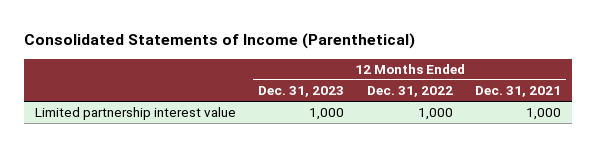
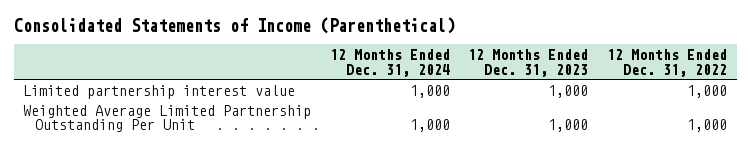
- | 12 Months Ended Dec. 31, 2023 | 12 Months Ended Dec. 31, 2022 | 12 Months Ended Dec. 31, 2021
+ | 12 Months Ended Dec. 31, 2024 | 12 Months Ended Dec. 31, 2023 | 12 Months Ended Dec. 31, 2022
+ Weighted Average Limited Partnership Outstanding Per Unit | 1,000 | 1,000 | 1,000

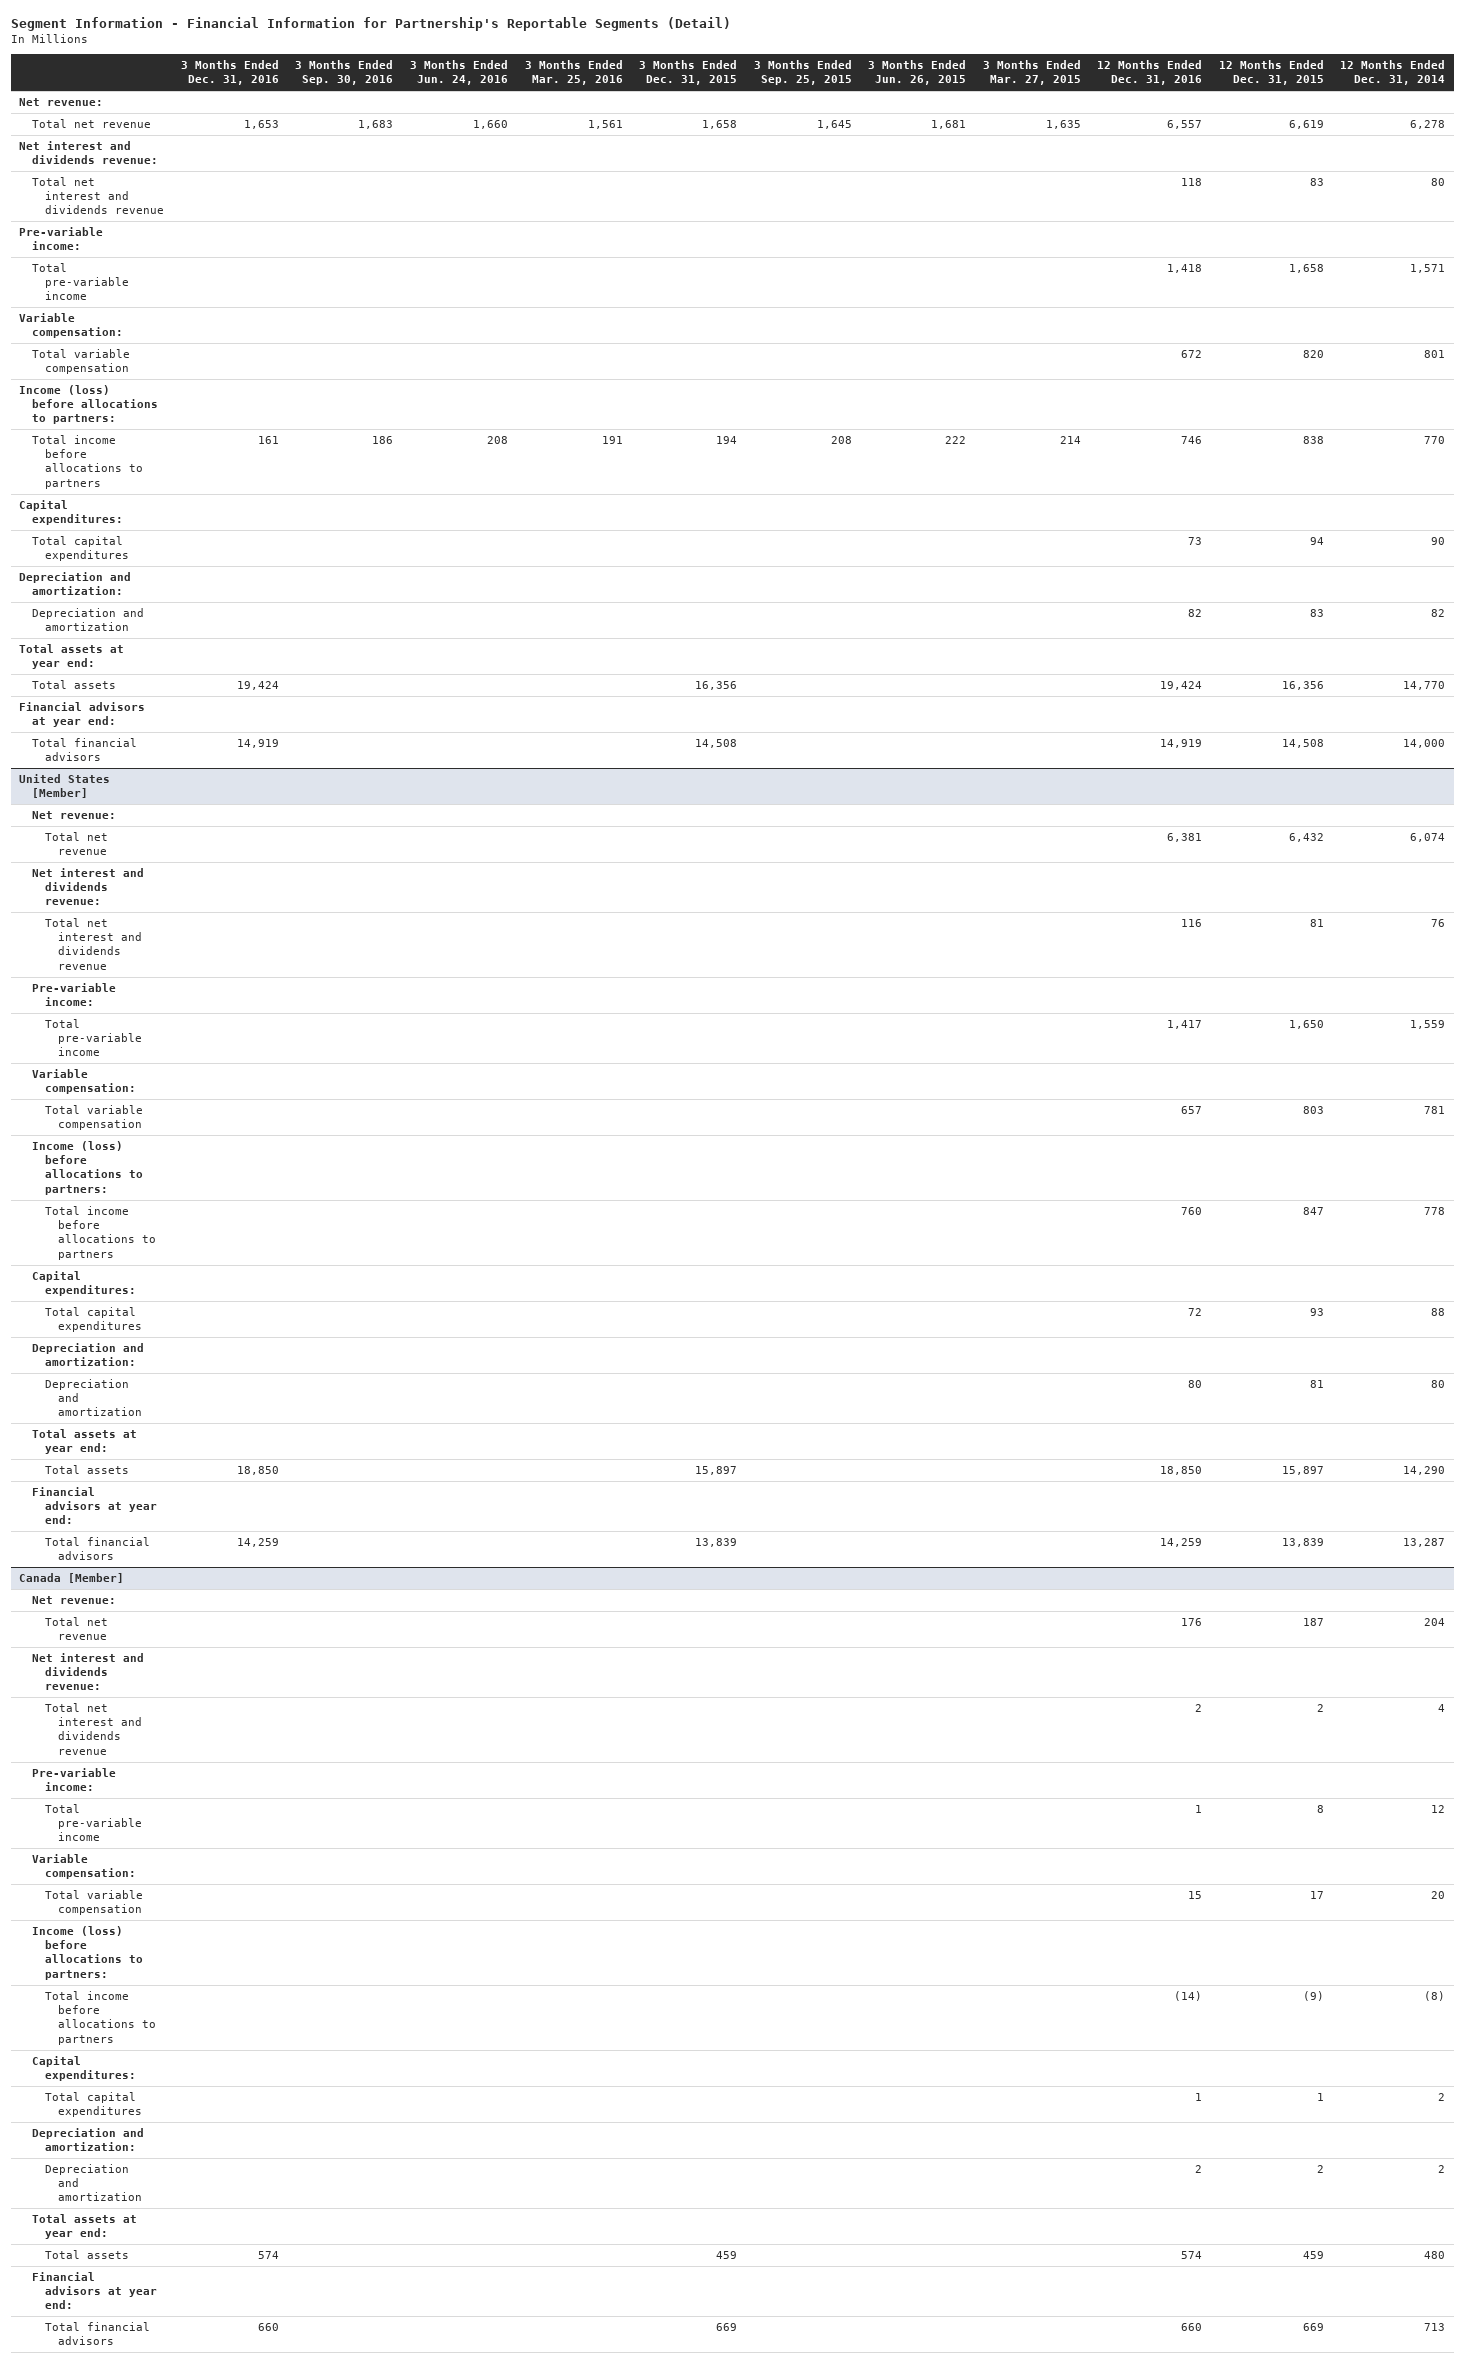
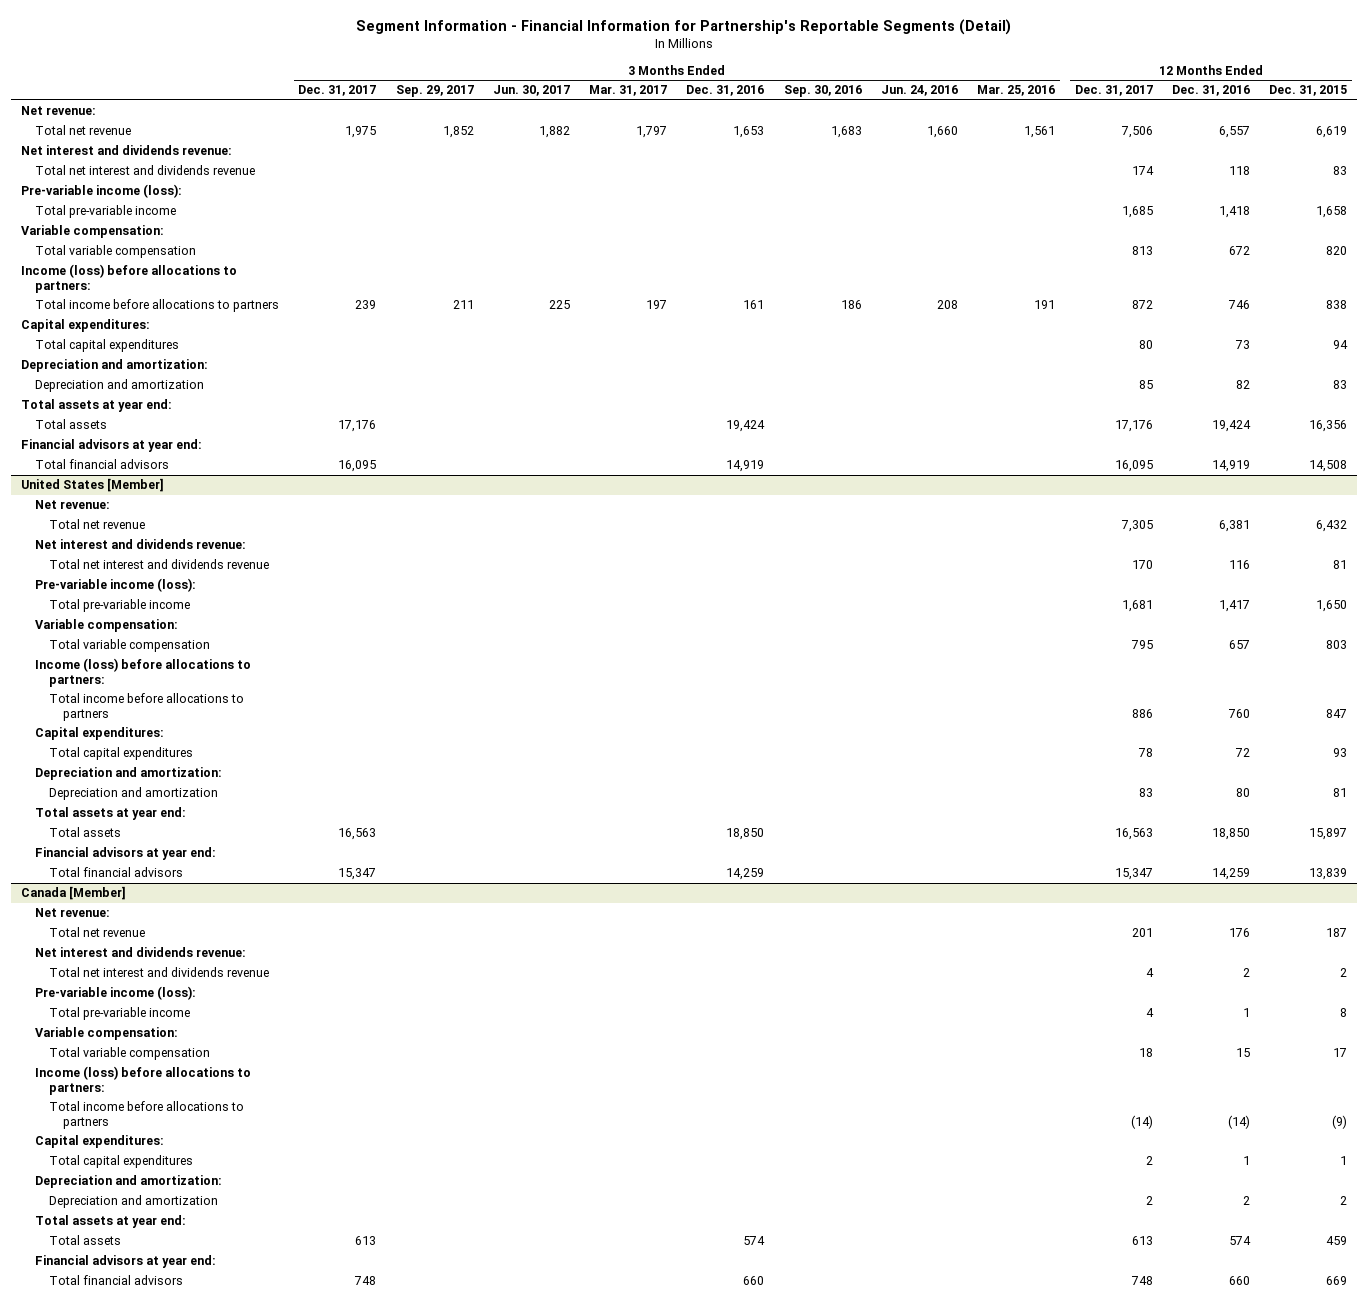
- | 3 Months Ended Dec. 31, 2016 | 3 Months Ended Sep. 30, 2016 | 3 Months Ended Jun. 24, 2016 | 3 Months Ended Mar. 25, 2016 | 3 Months Ended Dec. 31, 2015 | 3 Months Ended Sep. 25, 2015 | 3 Months Ended Jun. 26, 2015 | 3 Months Ended Mar. 27, 2015 | 12 Months Ended Dec. 31, 2016 | 12 Months Ended Dec. 31, 2015 | 12 Months Ended Dec. 31, 2014
+ | 3 Months Ended Dec. 31, 2017 | 3 Months Ended Sep. 29, 2017 | 3 Months Ended Jun. 30, 2017 | 3 Months Ended Mar. 31, 2017 | 3 Months Ended Dec. 31, 2016 | 3 Months Ended Sep. 30, 2016 | 3 Months Ended Jun. 24, 2016 | 3 Months Ended Mar. 25, 2016 | 12 Months Ended Dec. 31, 2017 | 12 Months Ended Dec. 31, 2016 | 12 Months Ended Dec. 31, 2015
- Pre-variable income:
+ Pre-variable income (loss):
@ United States [Member]
- Pre-variable income:
+ Pre-variable income (loss):
@ Canada [Member]
- Pre-variable income:
+ Pre-variable income (loss):

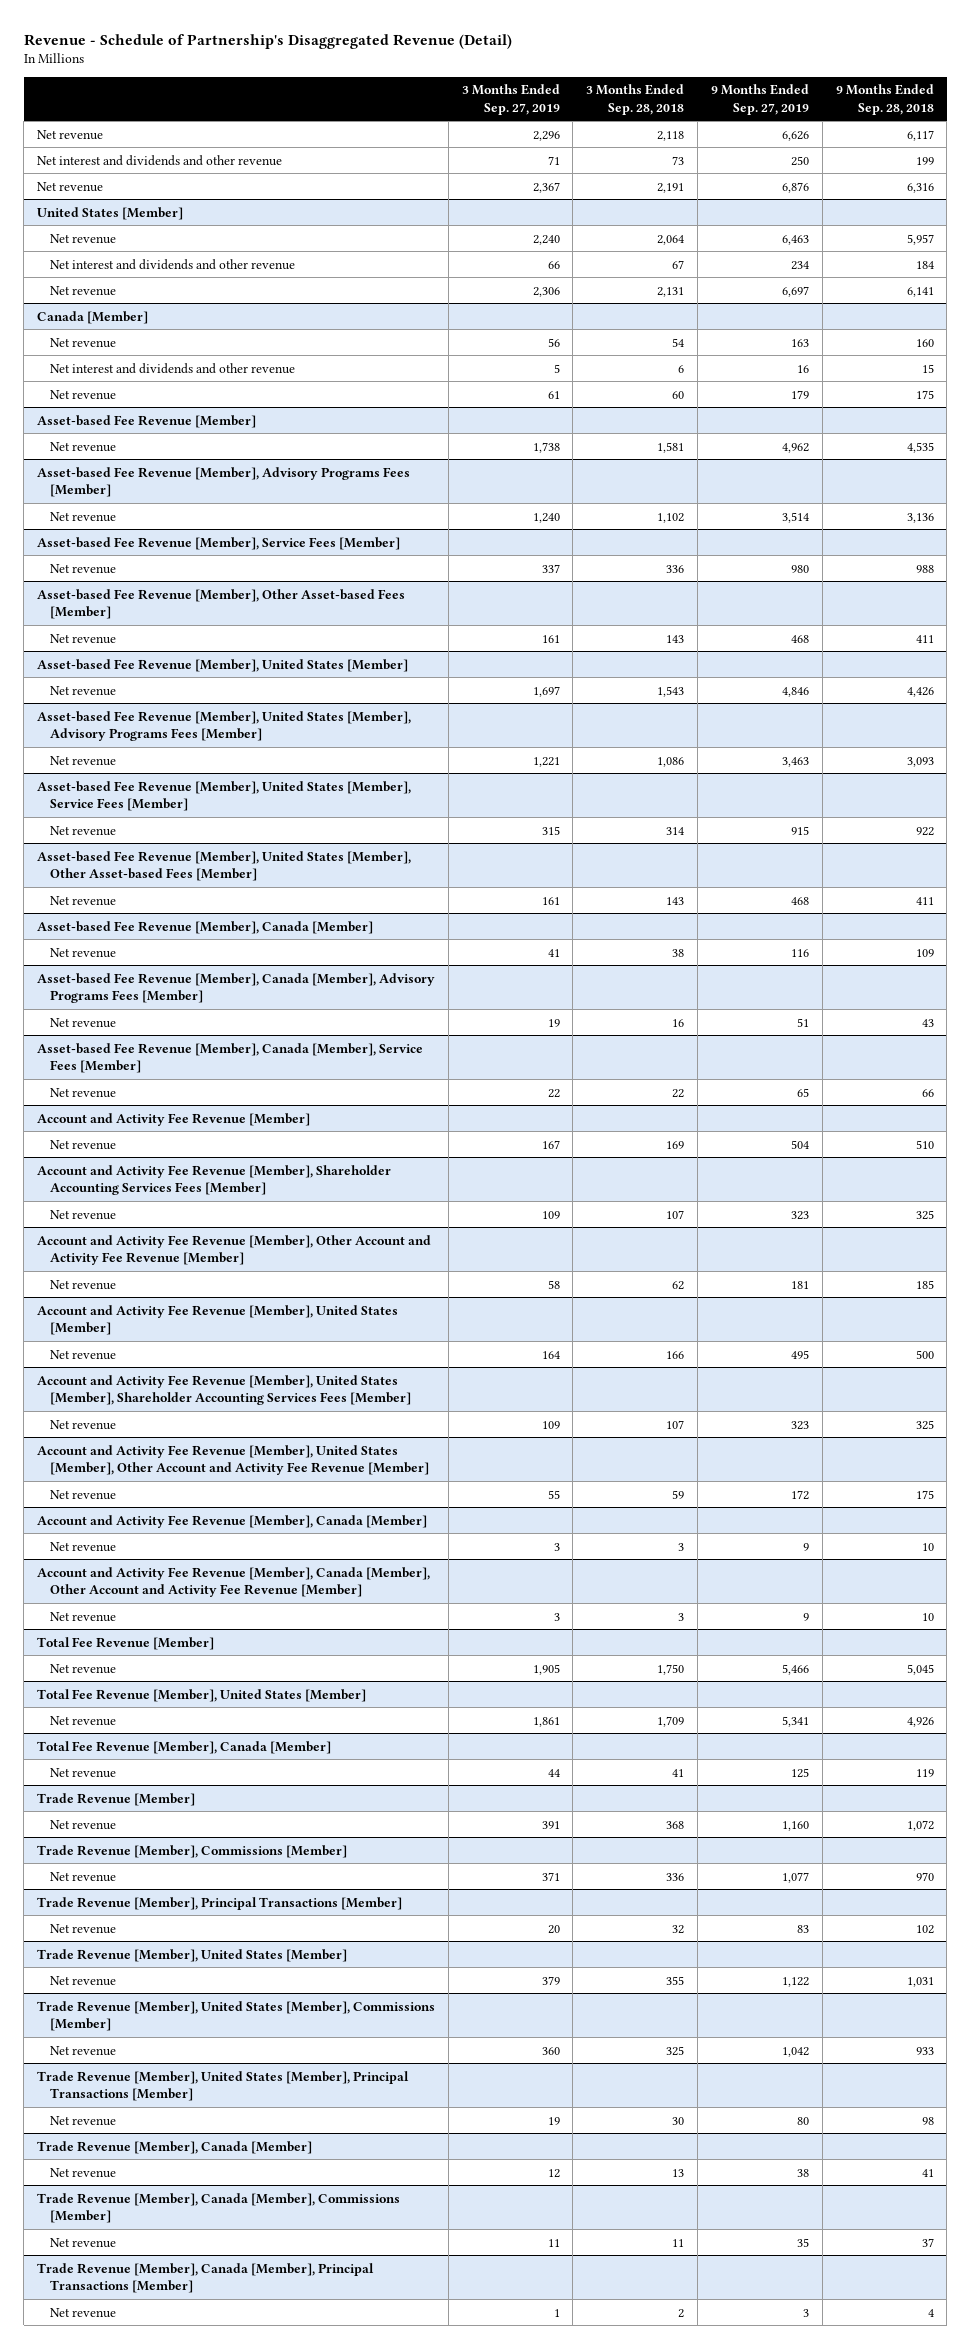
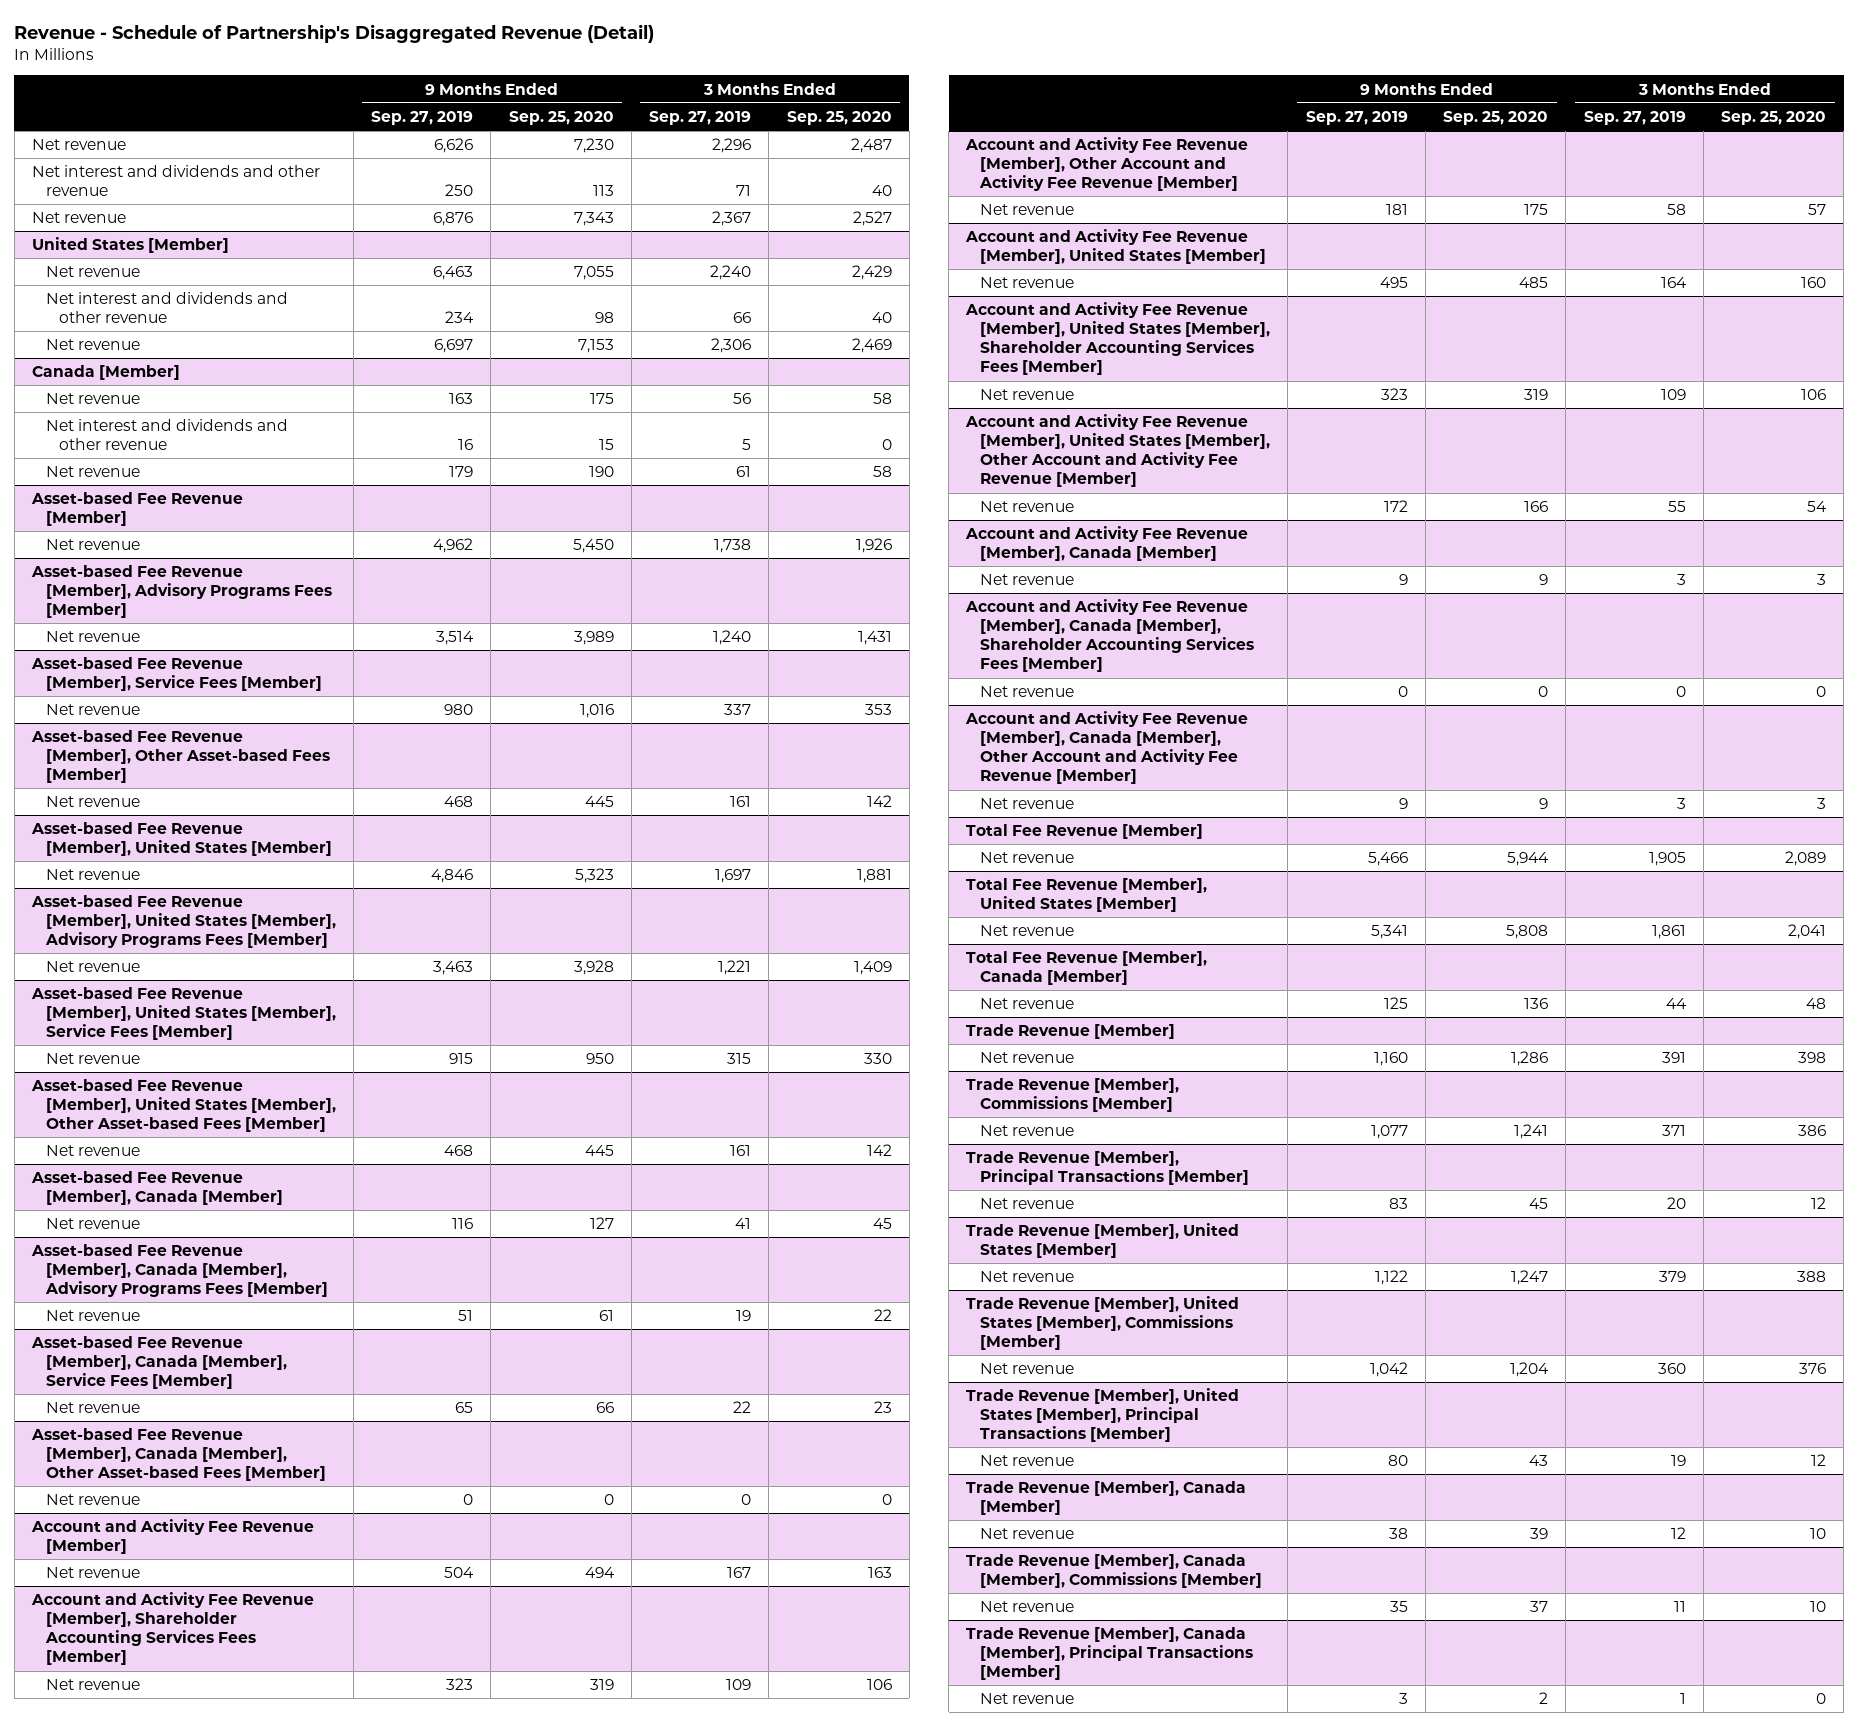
- | 3 Months Ended Sep. 27, 2019 | 3 Months Ended Sep. 28, 2018 | 9 Months Ended Sep. 27, 2019 | 9 Months Ended Sep. 28, 2018
+ | 9 Months Ended Sep. 27, 2019 | 9 Months Ended Sep. 25, 2020 | 3 Months Ended Sep. 27, 2019 | 3 Months Ended Sep. 25, 2020
+ Asset-based Fee Revenue [Member], Canada [Member], Other Asset-based Fees [Member]
+ Net revenue | 0 | 0 | 0 | 0
+ Account and Activity Fee Revenue [Member], Canada [Member], Shareholder Accounting Services Fees [Member]
+ Net revenue | 0 | 0 | 0 | 0

